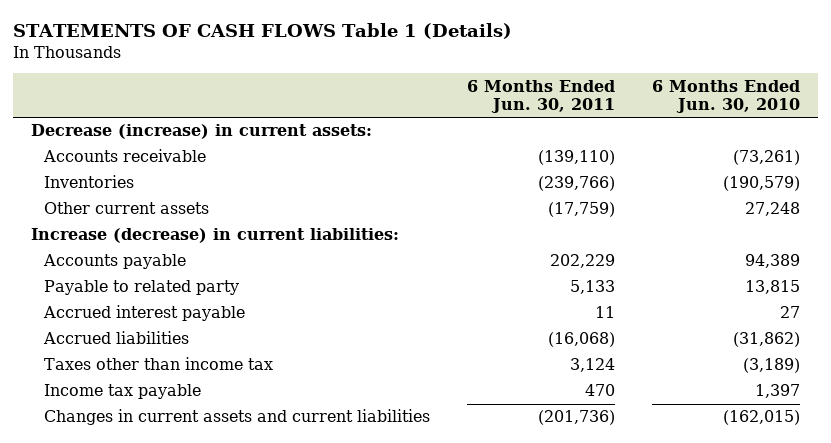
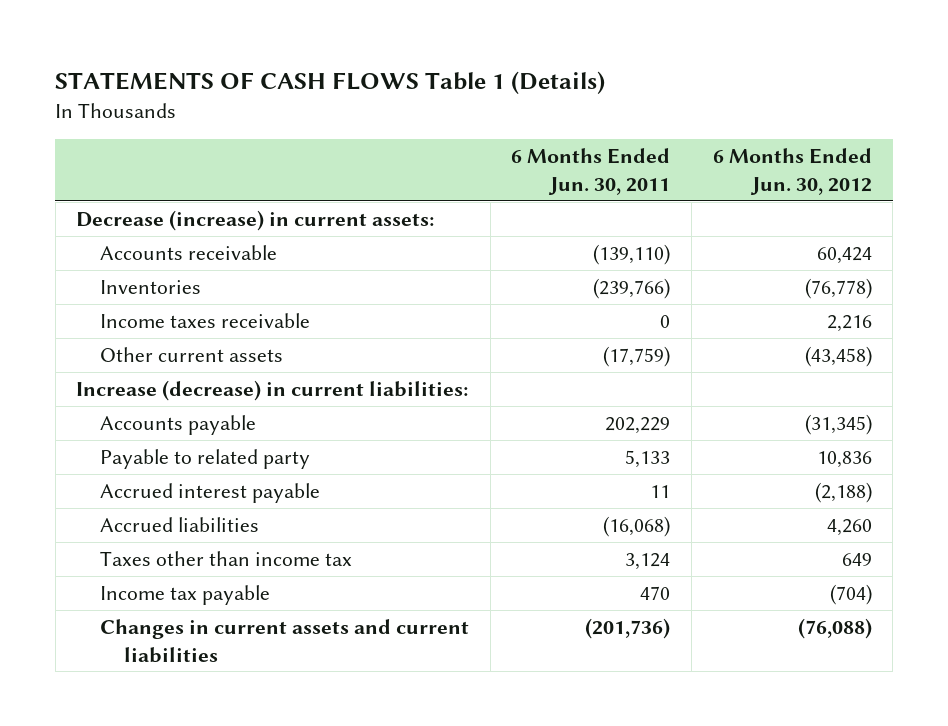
- | 6 Months Ended Jun. 30, 2011 | 6 Months Ended Jun. 30, 2010
+ | 6 Months Ended Jun. 30, 2011 | 6 Months Ended Jun. 30, 2012
+ Income taxes receivable | 0 | 2,216

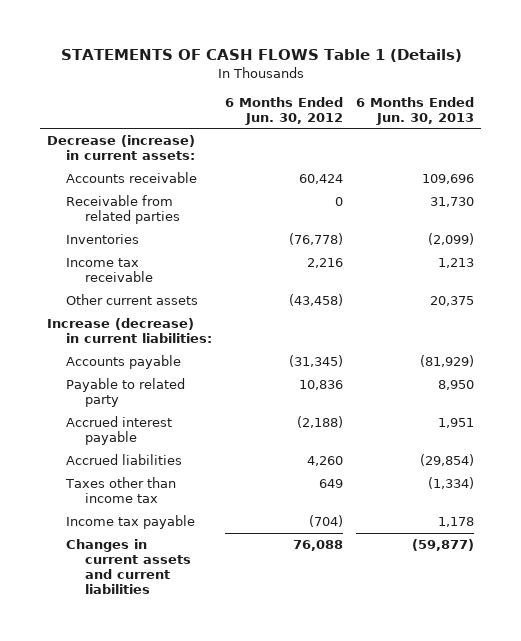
- | 6 Months Ended Jun. 30, 2011 | 6 Months Ended Jun. 30, 2012
+ | 6 Months Ended Jun. 30, 2012 | 6 Months Ended Jun. 30, 2013
+ Receivable from related parties | 0 | 31,730
- Income taxes receivable | 0 | 2,216
+ Income tax receivable | 2,216 | 1,213
- Changes in current assets and current liabilities | (201,736) | (76,088)
+ Changes in current assets and current liabilities | 76,088 | (59,877)

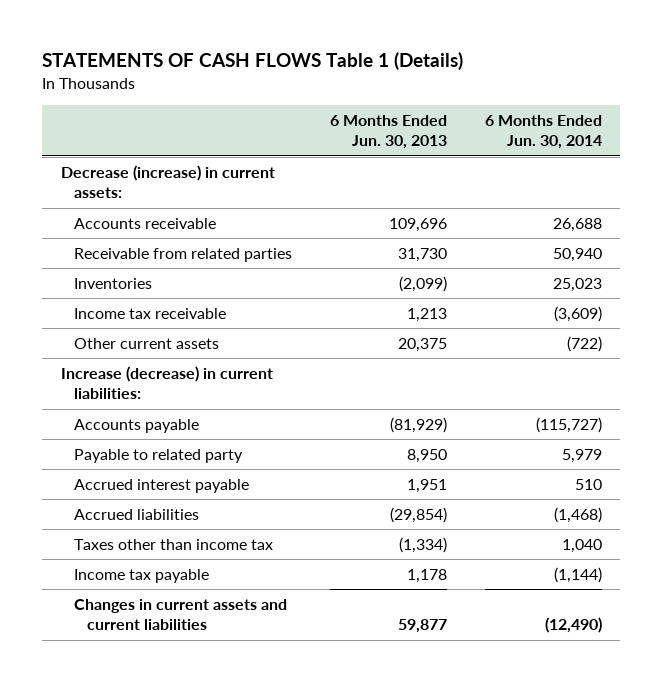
- | 6 Months Ended Jun. 30, 2012 | 6 Months Ended Jun. 30, 2013
+ | 6 Months Ended Jun. 30, 2013 | 6 Months Ended Jun. 30, 2014
- Changes in current assets and current liabilities | 76,088 | (59,877)
+ Changes in current assets and current liabilities | 59,877 | (12,490)

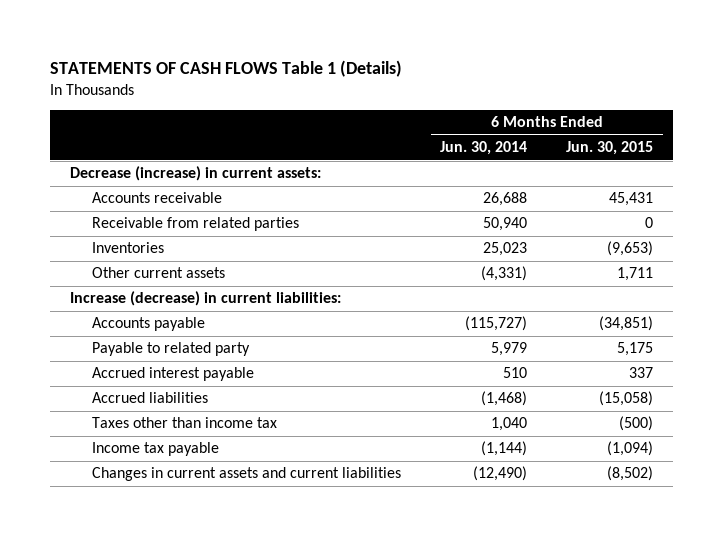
- | 6 Months Ended Jun. 30, 2013 | 6 Months Ended Jun. 30, 2014
+ | 6 Months Ended Jun. 30, 2014 | 6 Months Ended Jun. 30, 2015
- Income tax receivable | 1,213 | (3,609)
- Other current assets | 20,375 | (722)
+ Other current assets | (4,331) | 1,711

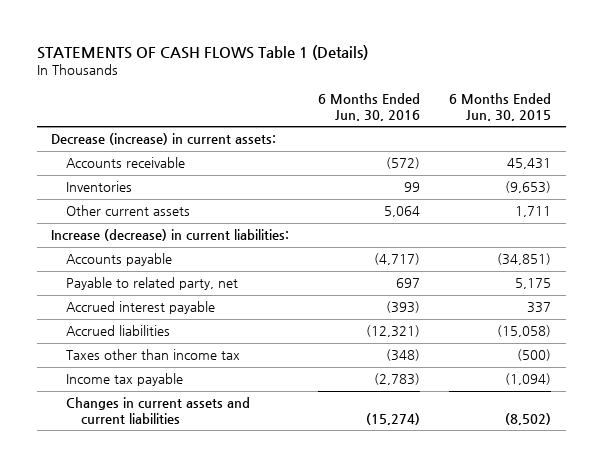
- | 6 Months Ended Jun. 30, 2014 | 6 Months Ended Jun. 30, 2015
+ | 6 Months Ended Jun. 30, 2016 | 6 Months Ended Jun. 30, 2015
- Receivable from related parties | 50,940 | 0
- Payable to related party | 5,979 | 5,175
+ Payable to related party, net | 697 | 5,175

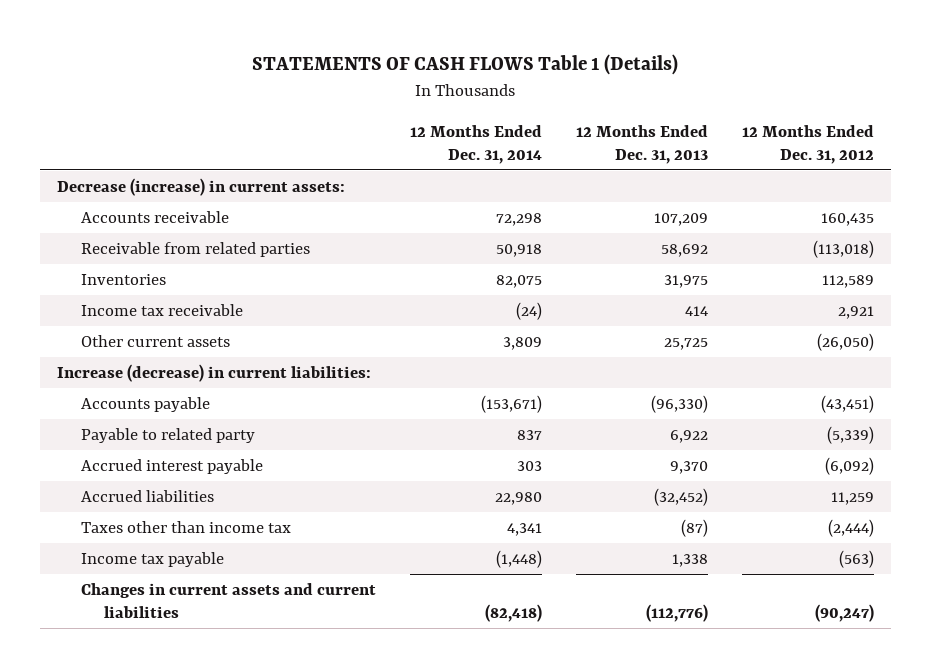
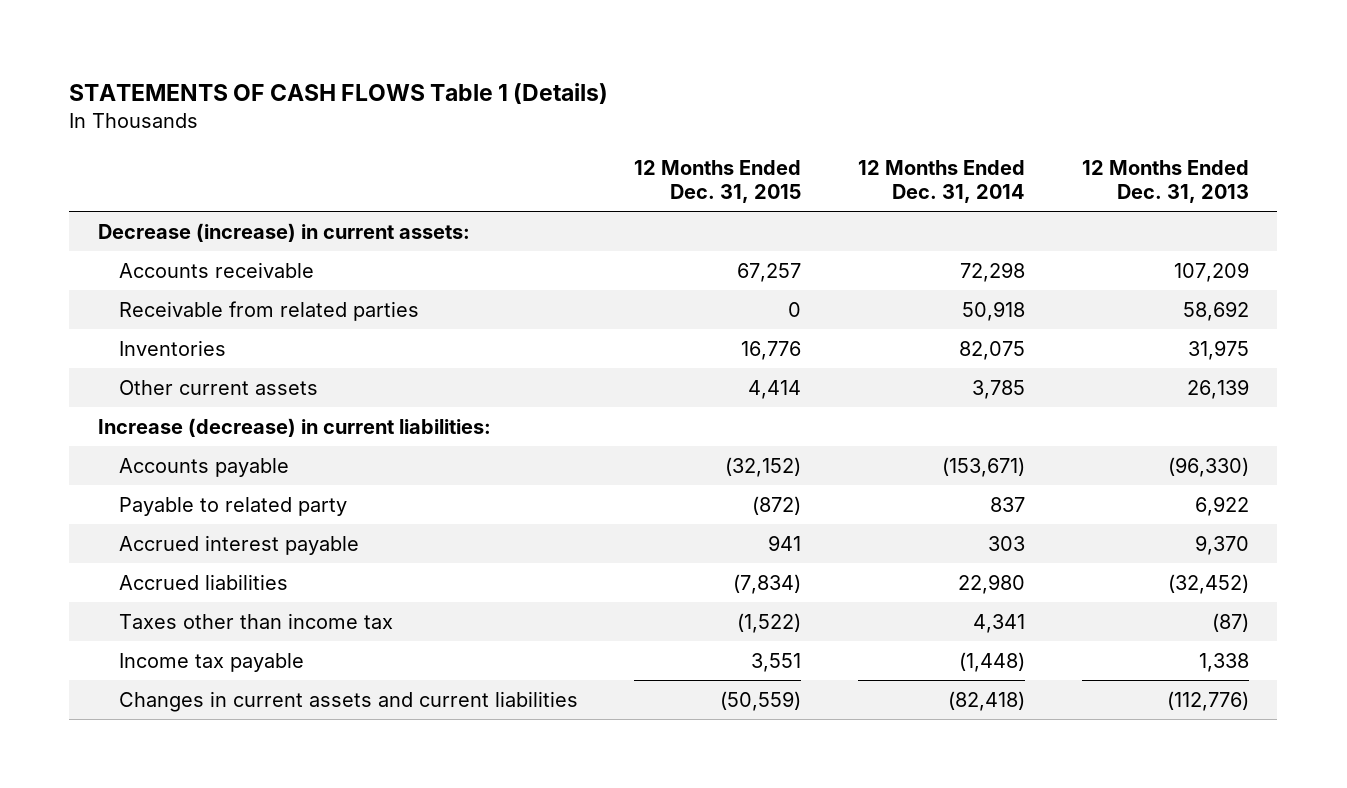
- | 12 Months Ended Dec. 31, 2014 | 12 Months Ended Dec. 31, 2013 | 12 Months Ended Dec. 31, 2012
+ | 12 Months Ended Dec. 31, 2015 | 12 Months Ended Dec. 31, 2014 | 12 Months Ended Dec. 31, 2013
- Income tax receivable | (24) | 414 | 2,921
- Other current assets | 3,809 | 25,725 | (26,050)
+ Other current assets | 4,414 | 3,785 | 26,139

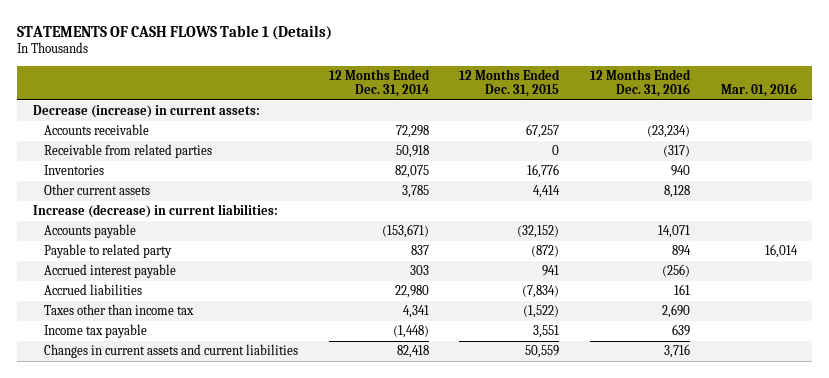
- | 12 Months Ended Dec. 31, 2015 | 12 Months Ended Dec. 31, 2014 | 12 Months Ended Dec. 31, 2013
+ | 12 Months Ended Dec. 31, 2014 | 12 Months Ended Dec. 31, 2015 | 12 Months Ended Dec. 31, 2016 | Mar. 01, 2016
- Changes in current assets and current liabilities | (50,559) | (82,418) | (112,776)
+ Changes in current assets and current liabilities | 82,418 | 50,559 | 3,716 |

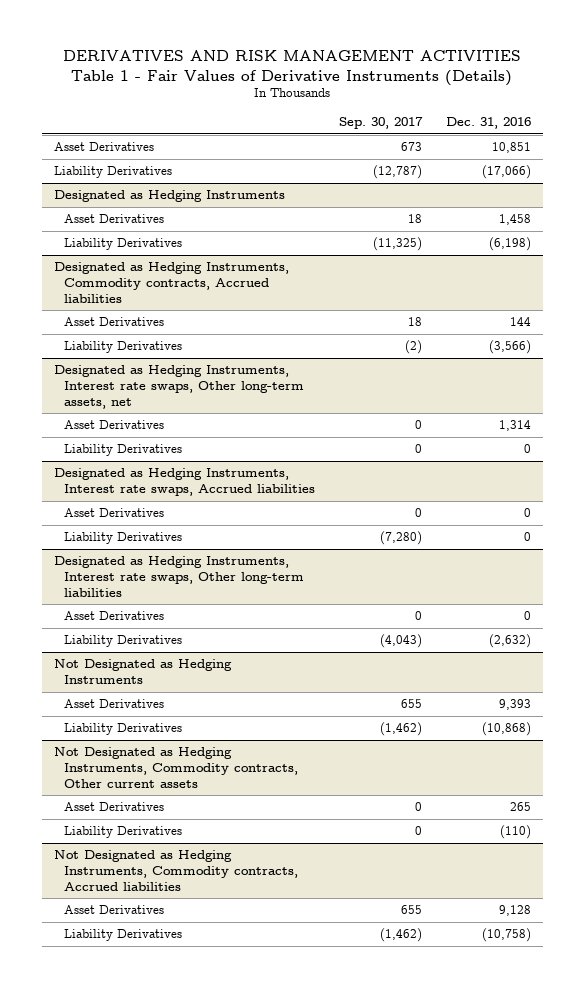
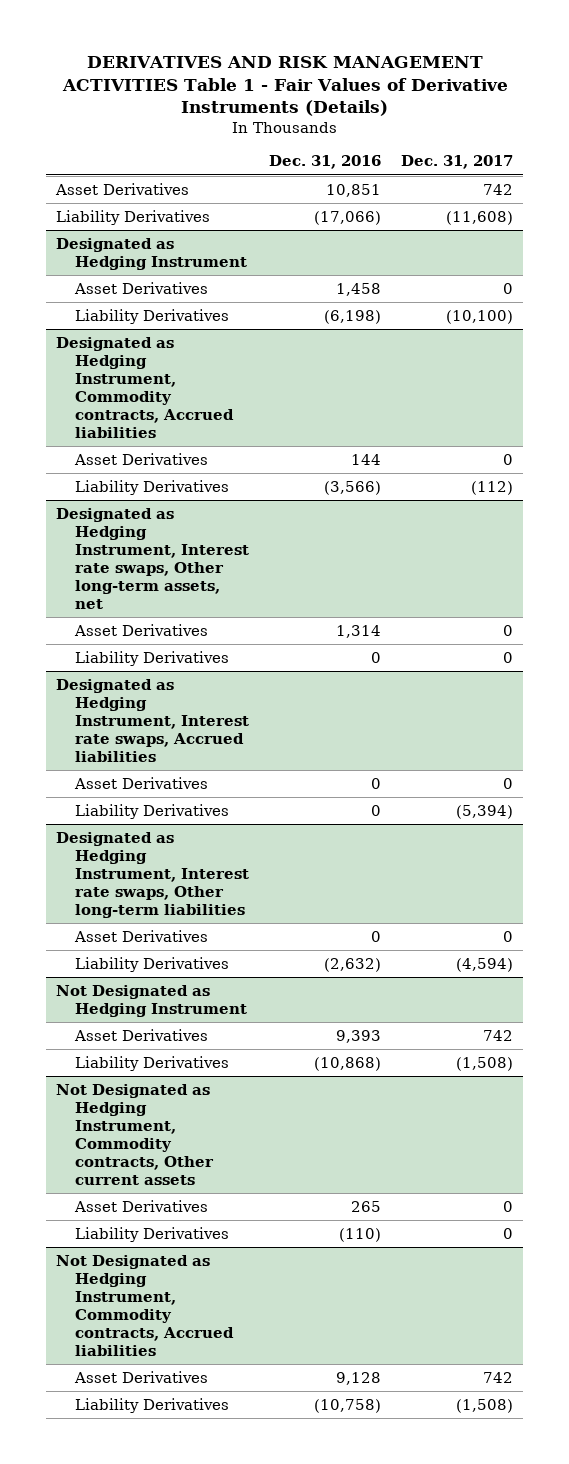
- | Sep. 30, 2017 | Dec. 31, 2016
+ | Dec. 31, 2016 | Dec. 31, 2017
- Designated as Hedging Instruments
+ Designated as Hedging Instrument
- Designated as Hedging Instruments, Commodity contracts, Accrued liabilities
+ Designated as Hedging Instrument, Commodity contracts, Accrued liabilities
- Designated as Hedging Instruments, Interest rate swaps, Other long-term assets, net
+ Designated as Hedging Instrument, Interest rate swaps, Other long-term assets, net
- Designated as Hedging Instruments, Interest rate swaps, Accrued liabilities
+ Designated as Hedging Instrument, Interest rate swaps, Accrued liabilities
- Designated as Hedging Instruments, Interest rate swaps, Other long-term liabilities
+ Designated as Hedging Instrument, Interest rate swaps, Other long-term liabilities
- Not Designated as Hedging Instruments
+ Not Designated as Hedging Instrument
- Not Designated as Hedging Instruments, Commodity contracts, Other current assets
+ Not Designated as Hedging Instrument, Commodity contracts, Other current assets
- Not Designated as Hedging Instruments, Commodity contracts, Accrued liabilities
+ Not Designated as Hedging Instrument, Commodity contracts, Accrued liabilities

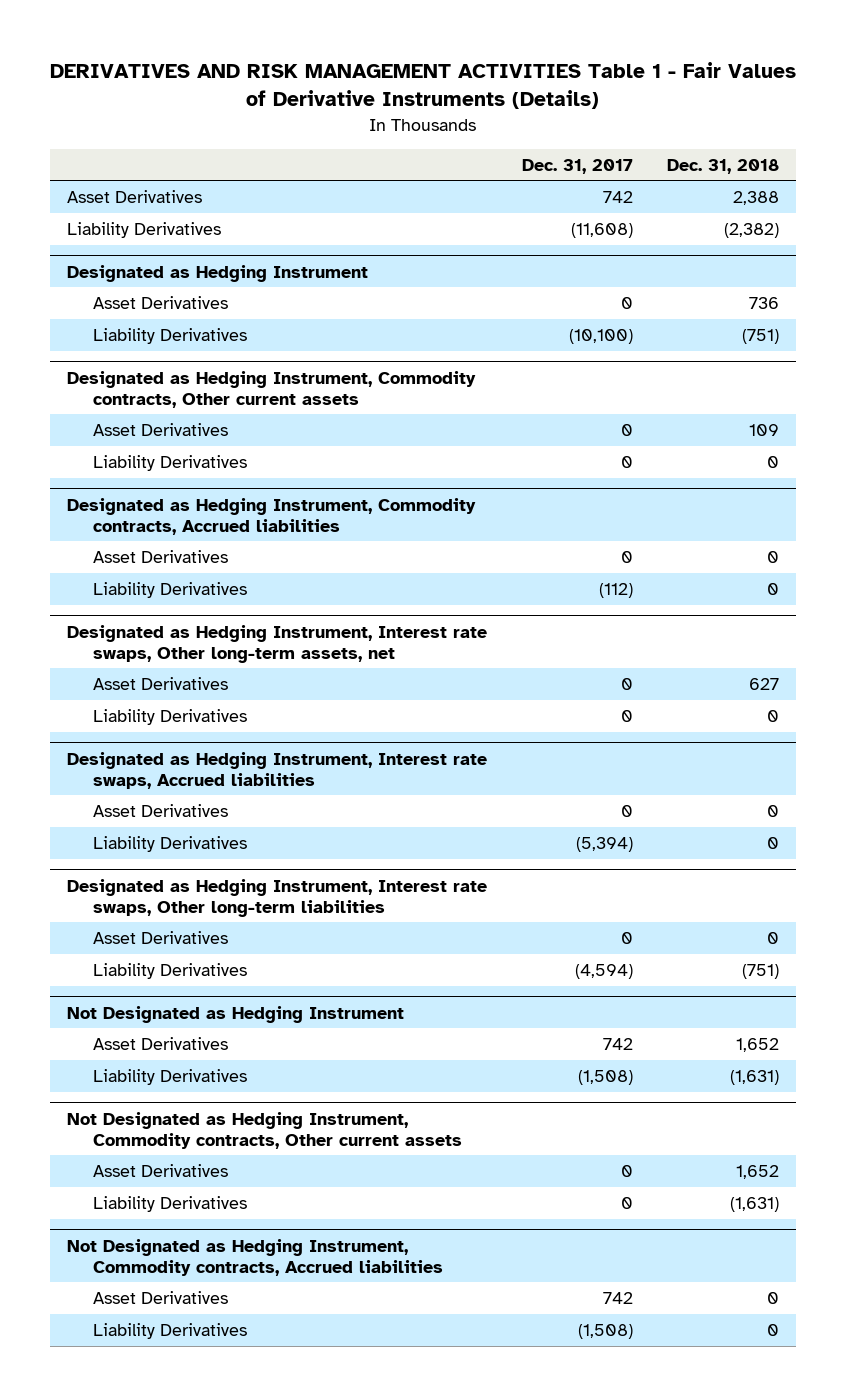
- | Dec. 31, 2016 | Dec. 31, 2017
+ | Dec. 31, 2017 | Dec. 31, 2018
+ Designated as Hedging Instrument, Commodity contracts, Other current assets
+ Asset Derivatives | 0 | 109
+ Liability Derivatives | 0 | 0

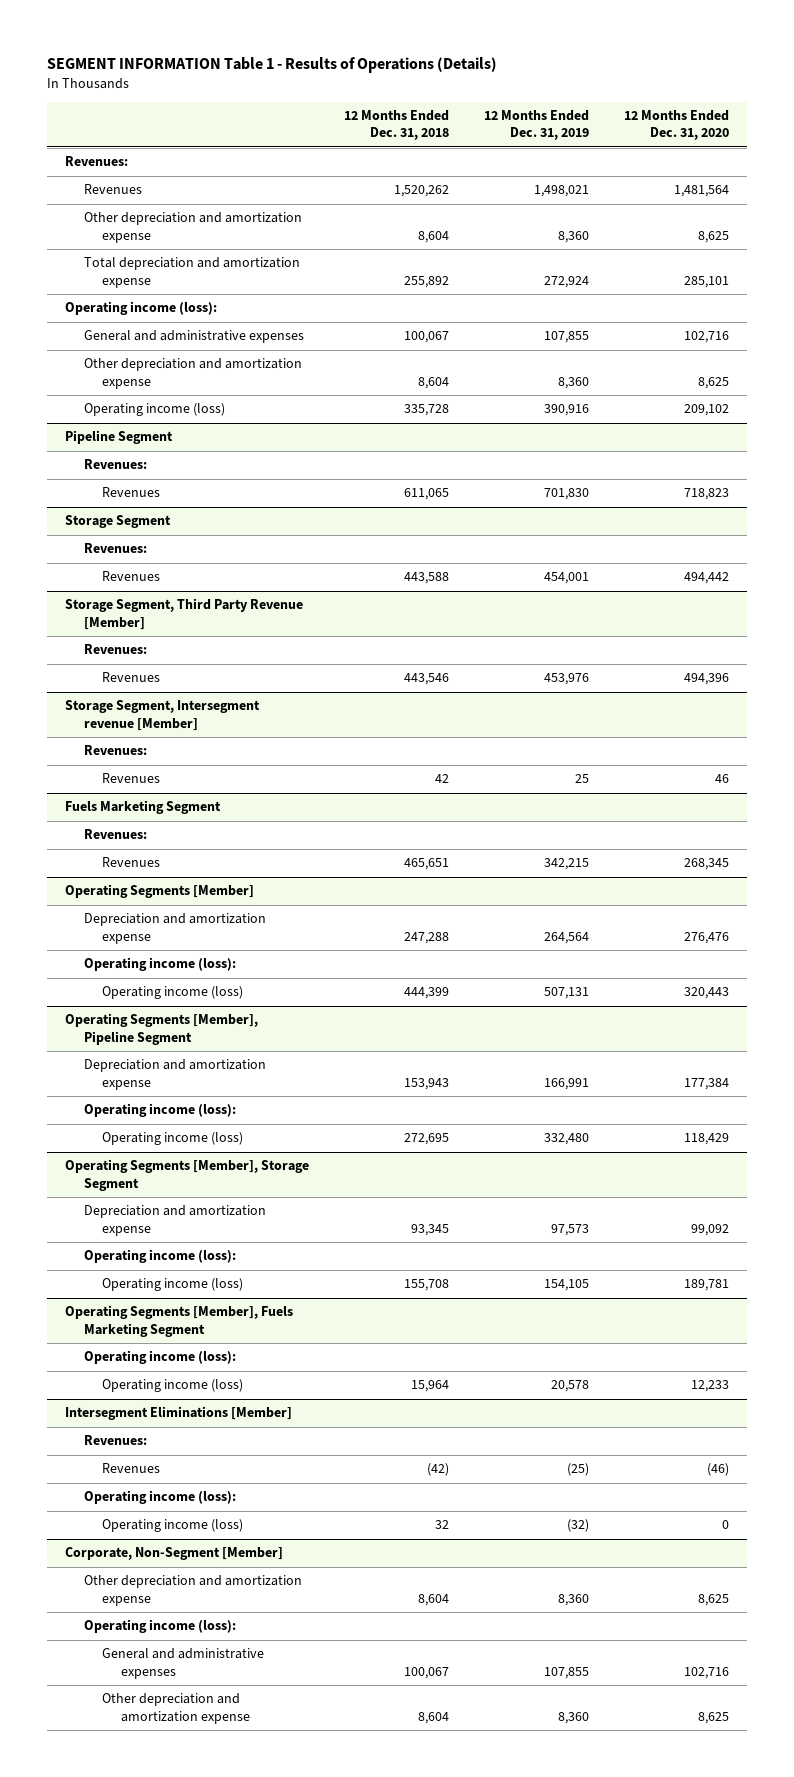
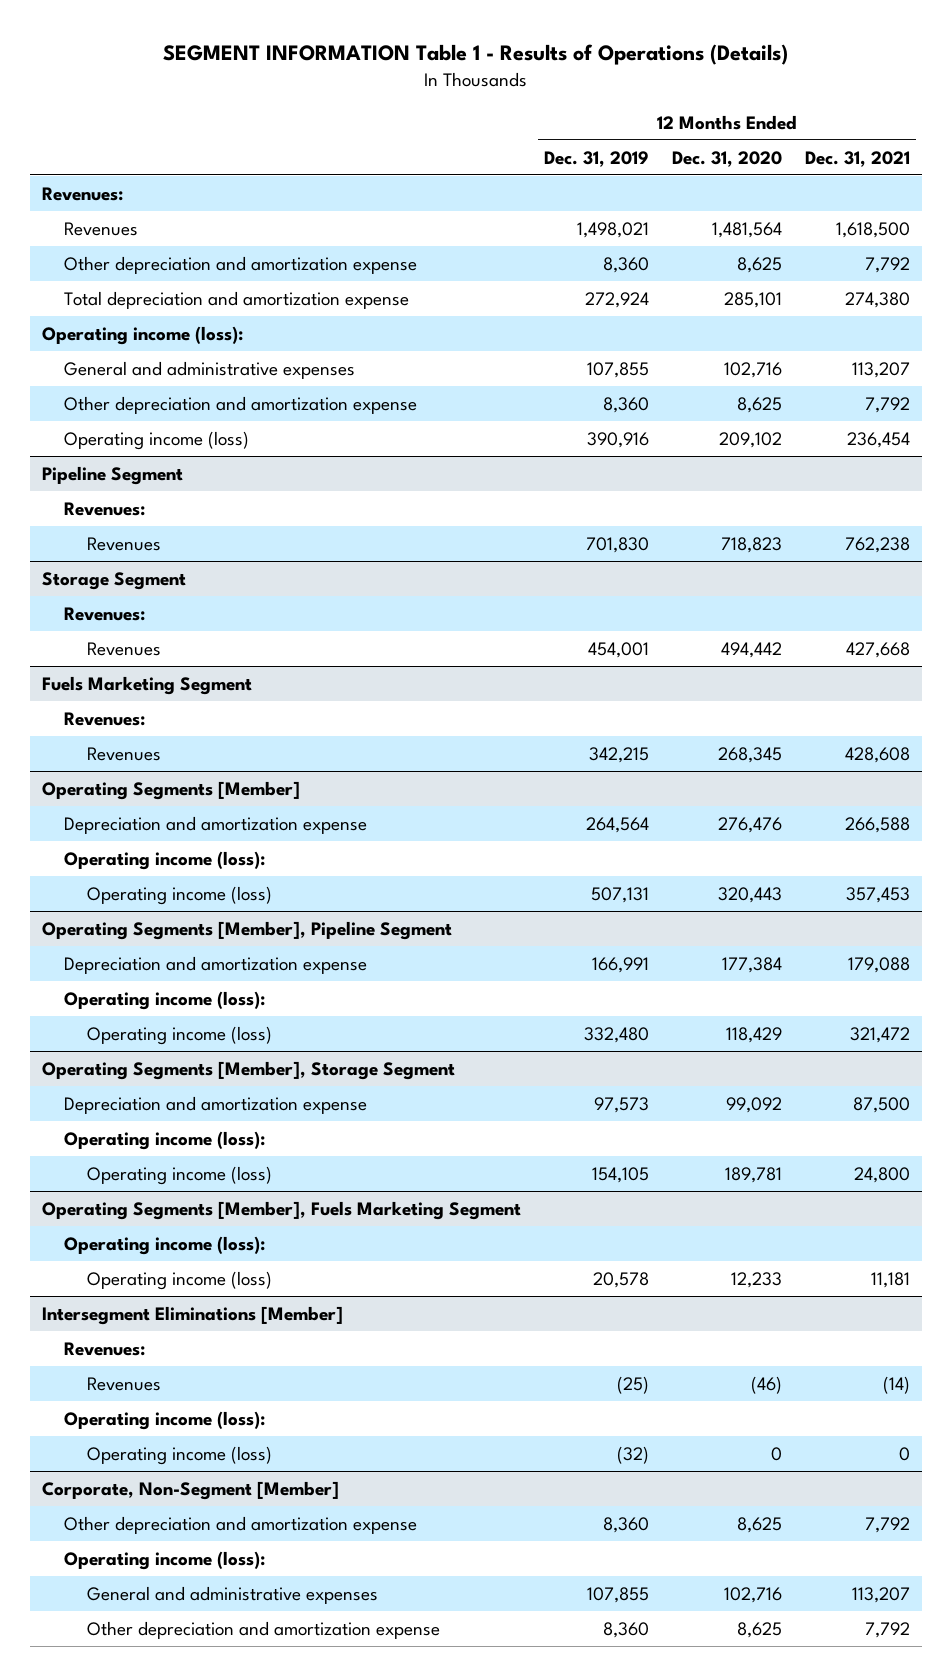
- | 12 Months Ended Dec. 31, 2018 | 12 Months Ended Dec. 31, 2019 | 12 Months Ended Dec. 31, 2020
+ | 12 Months Ended Dec. 31, 2019 | 12 Months Ended Dec. 31, 2020 | 12 Months Ended Dec. 31, 2021
- Storage Segment, Third Party Revenue [Member]
- Revenues:
- Revenues | 443,546 | 453,976 | 494,396
- Storage Segment, Intersegment revenue [Member]
- Revenues:
- Revenues | 42 | 25 | 46

